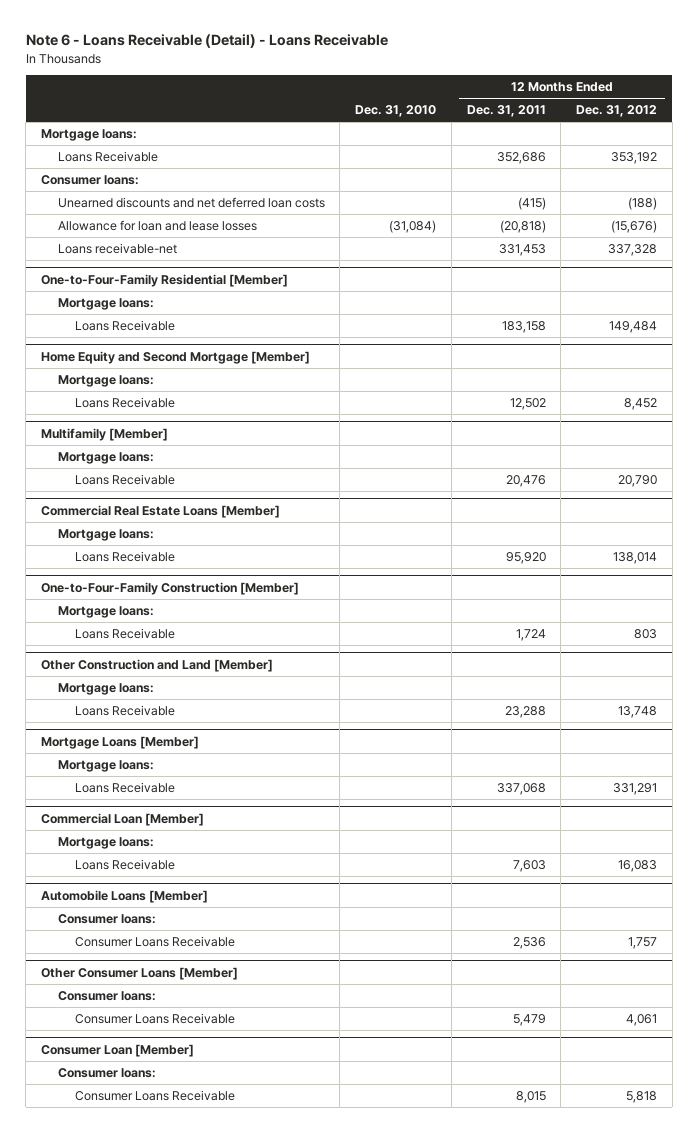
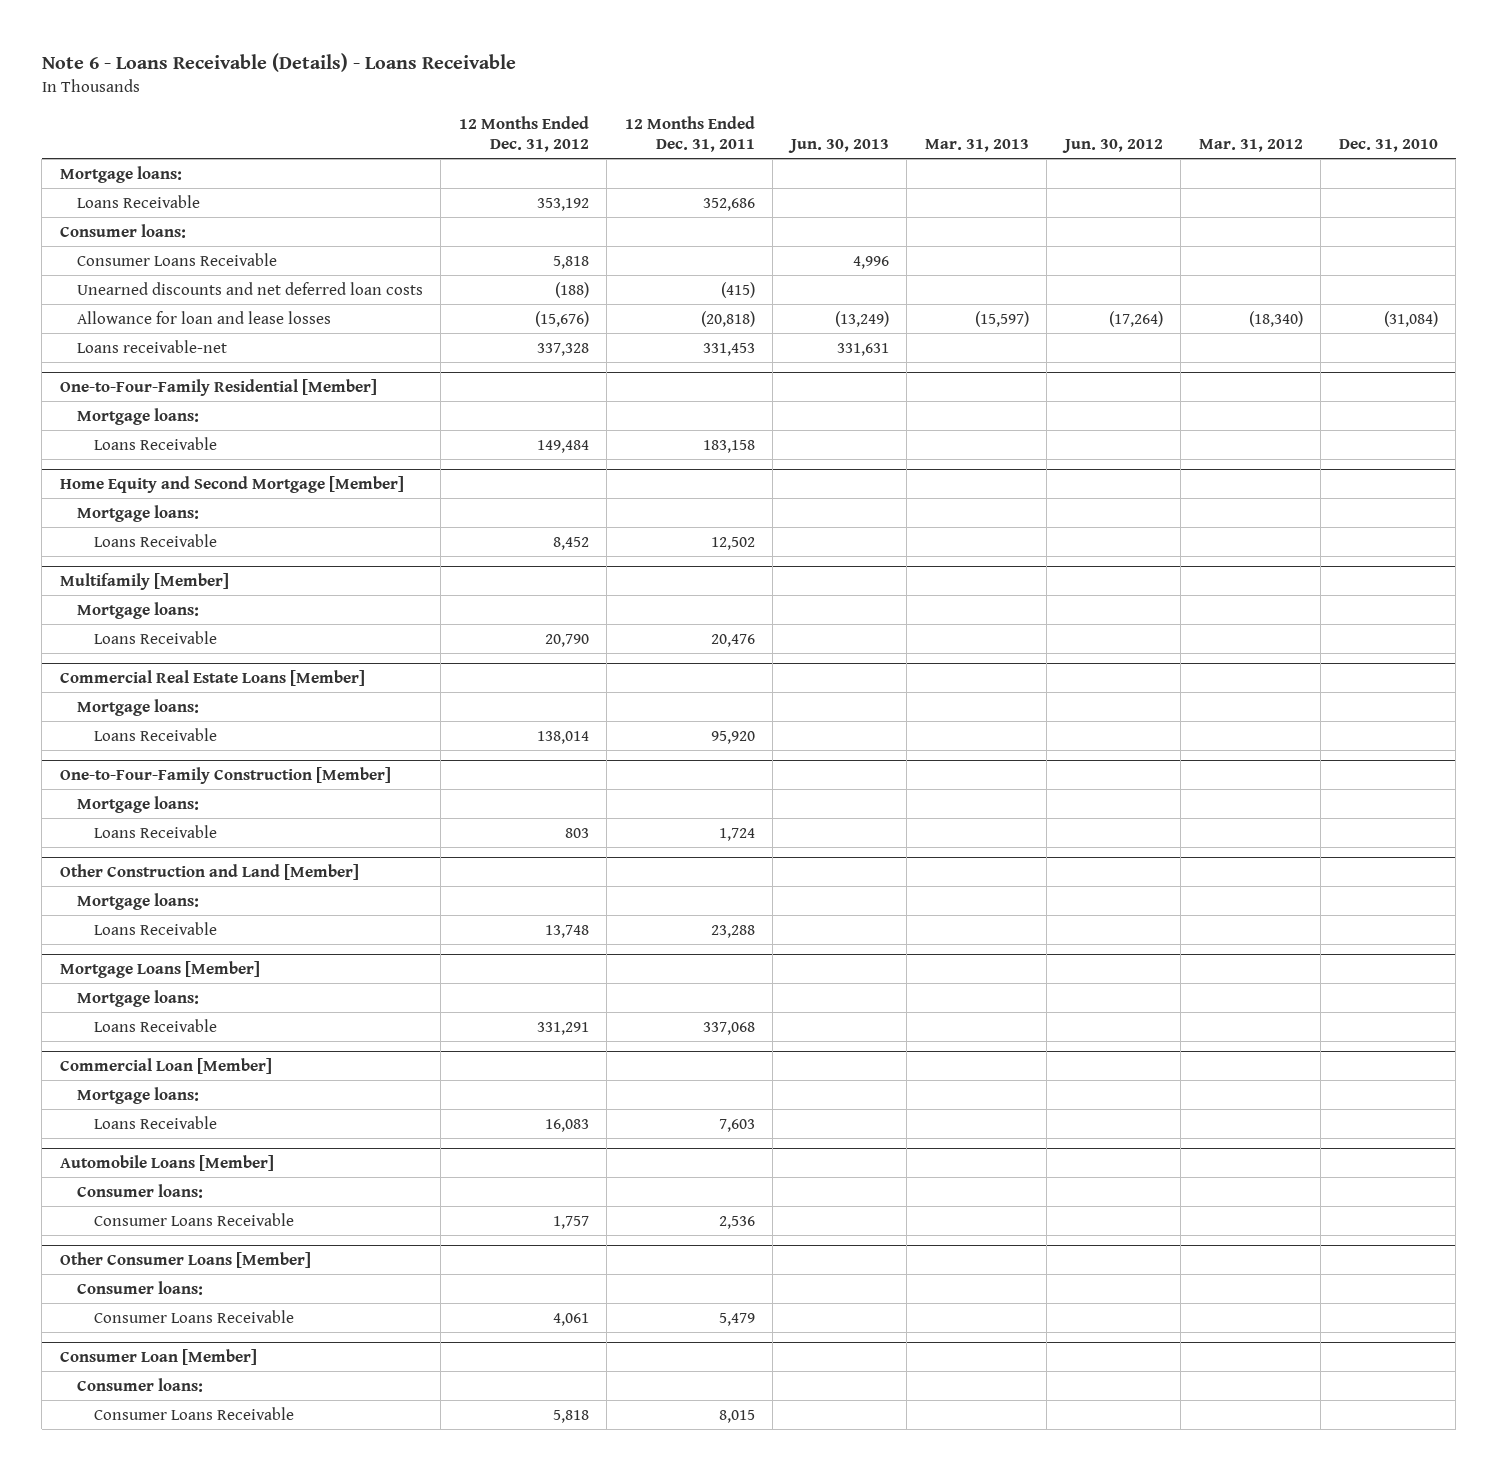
- Note 6 - Loans Receivable (Detail) - Loans Receivable
+ Note 6 - Loans Receivable (Details) - Loans Receivable
- | Dec. 31, 2010 | 12 Months Ended Dec. 31, 2011 | 12 Months Ended Dec. 31, 2012
+ | 12 Months Ended Dec. 31, 2012 | 12 Months Ended Dec. 31, 2011 | Jun. 30, 2013 | Mar. 31, 2013 | Jun. 30, 2012 | Mar. 31, 2012 | Dec. 31, 2010
+ Consumer Loans Receivable | 5,818 | | 4,996 | | | |

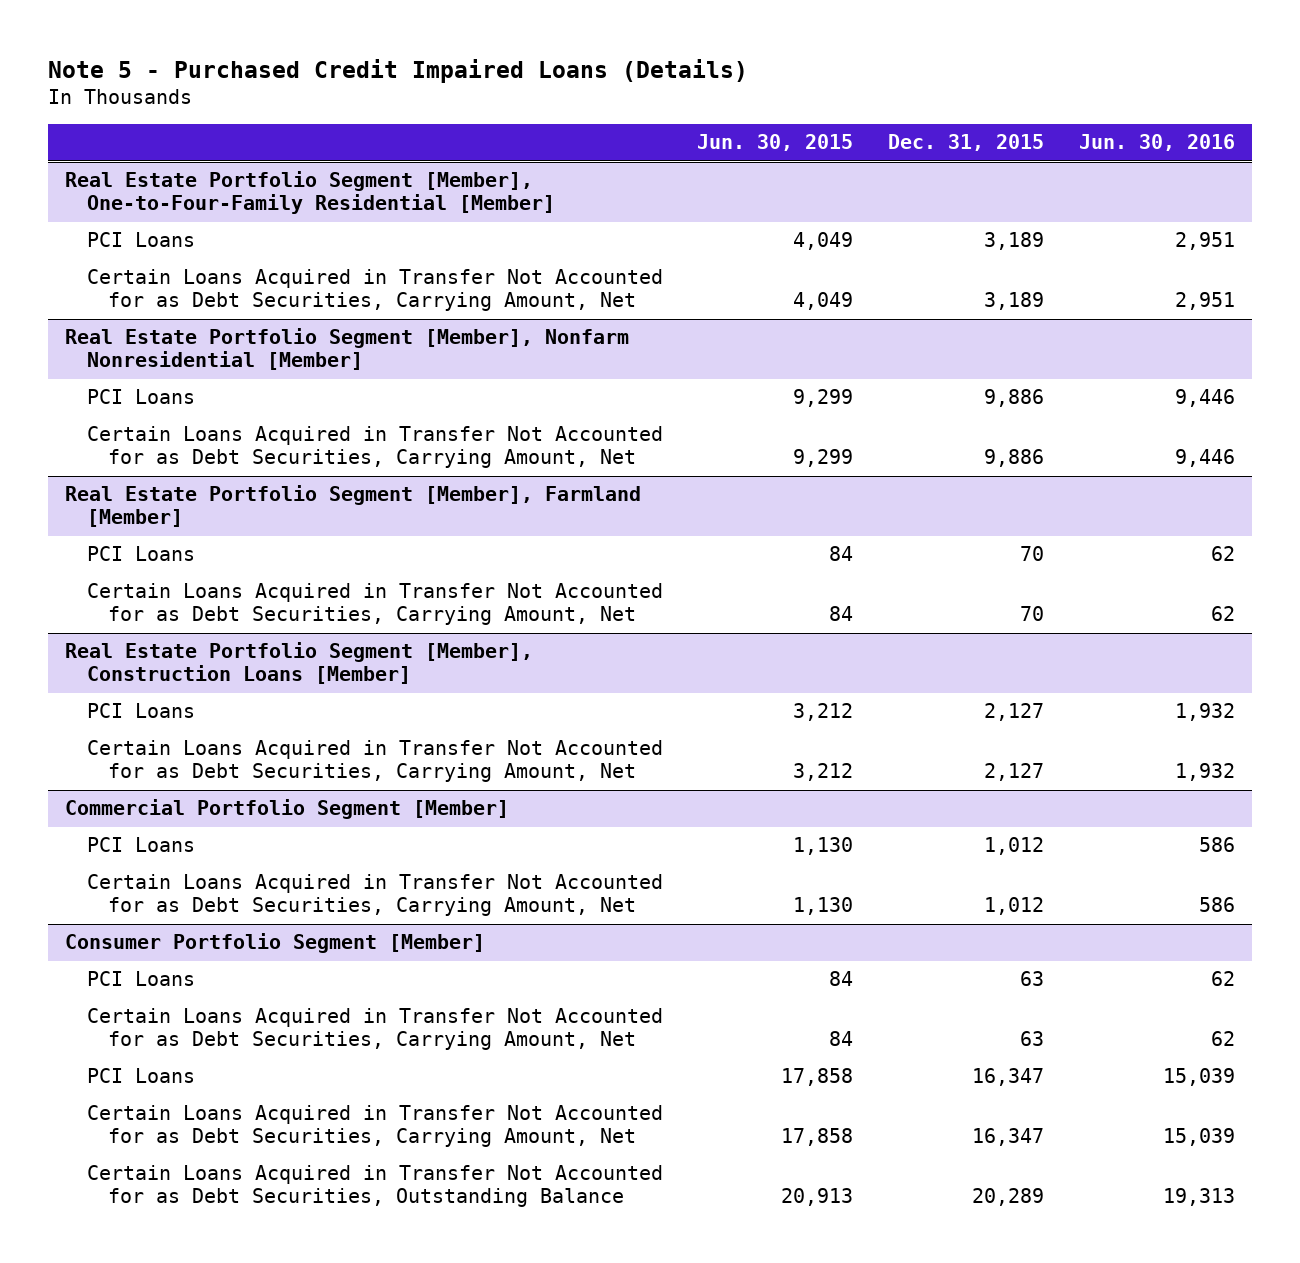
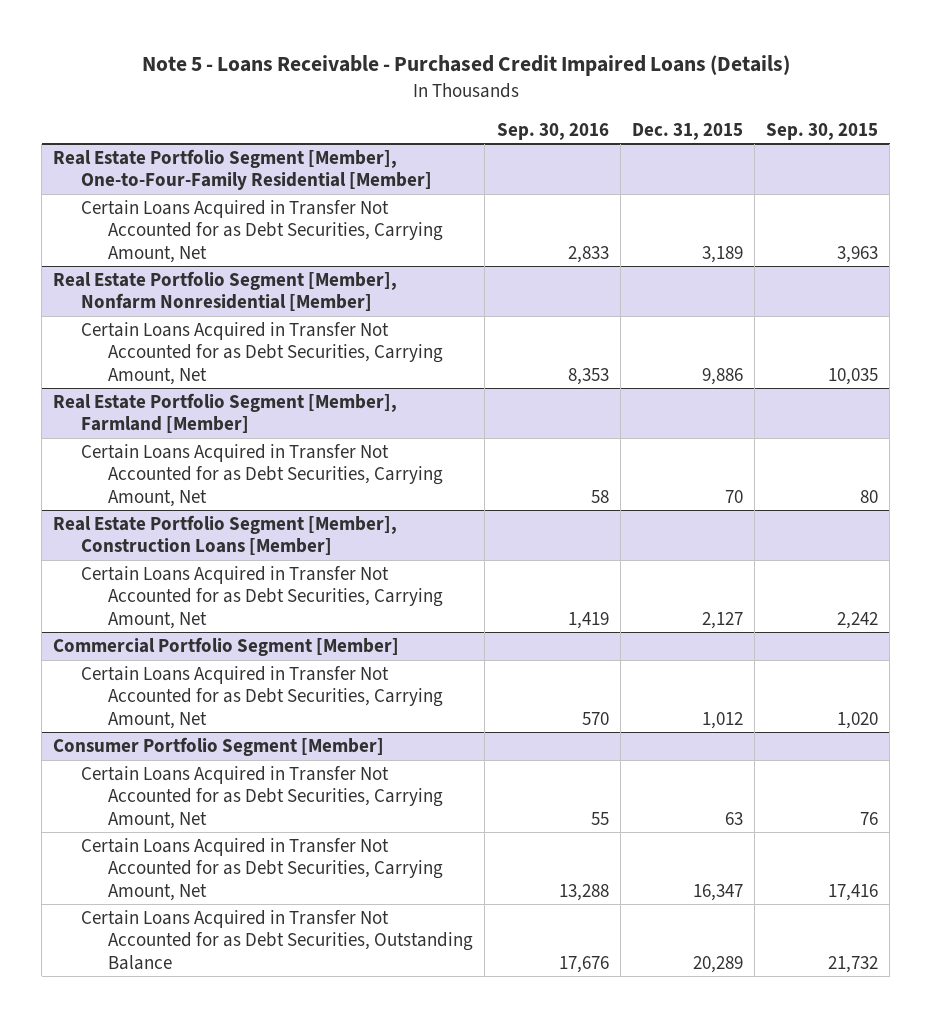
- Note 5 - Purchased Credit Impaired Loans (Details)
+ Note 5 - Loans Receivable - Purchased Credit Impaired Loans (Details)
- | Jun. 30, 2015 | Dec. 31, 2015 | Jun. 30, 2016
+ | Sep. 30, 2016 | Dec. 31, 2015 | Sep. 30, 2015
@ Real Estate Portfolio Segment [Member], One-to-Four-Family Residential [Member]
- PCI Loans | 4,049 | 3,189 | 2,951
@ Real Estate Portfolio Segment [Member], Nonfarm Nonresidential [Member]
- PCI Loans | 9,299 | 9,886 | 9,446
@ Real Estate Portfolio Segment [Member], Farmland [Member]
- PCI Loans | 84 | 70 | 62
@ Real Estate Portfolio Segment [Member], Construction Loans [Member]
- PCI Loans | 3,212 | 2,127 | 1,932
@ Commercial Portfolio Segment [Member]
- PCI Loans | 1,130 | 1,012 | 586
@ Consumer Portfolio Segment [Member]
- PCI Loans | 84 | 63 | 62
- PCI Loans | 17,858 | 16,347 | 15,039

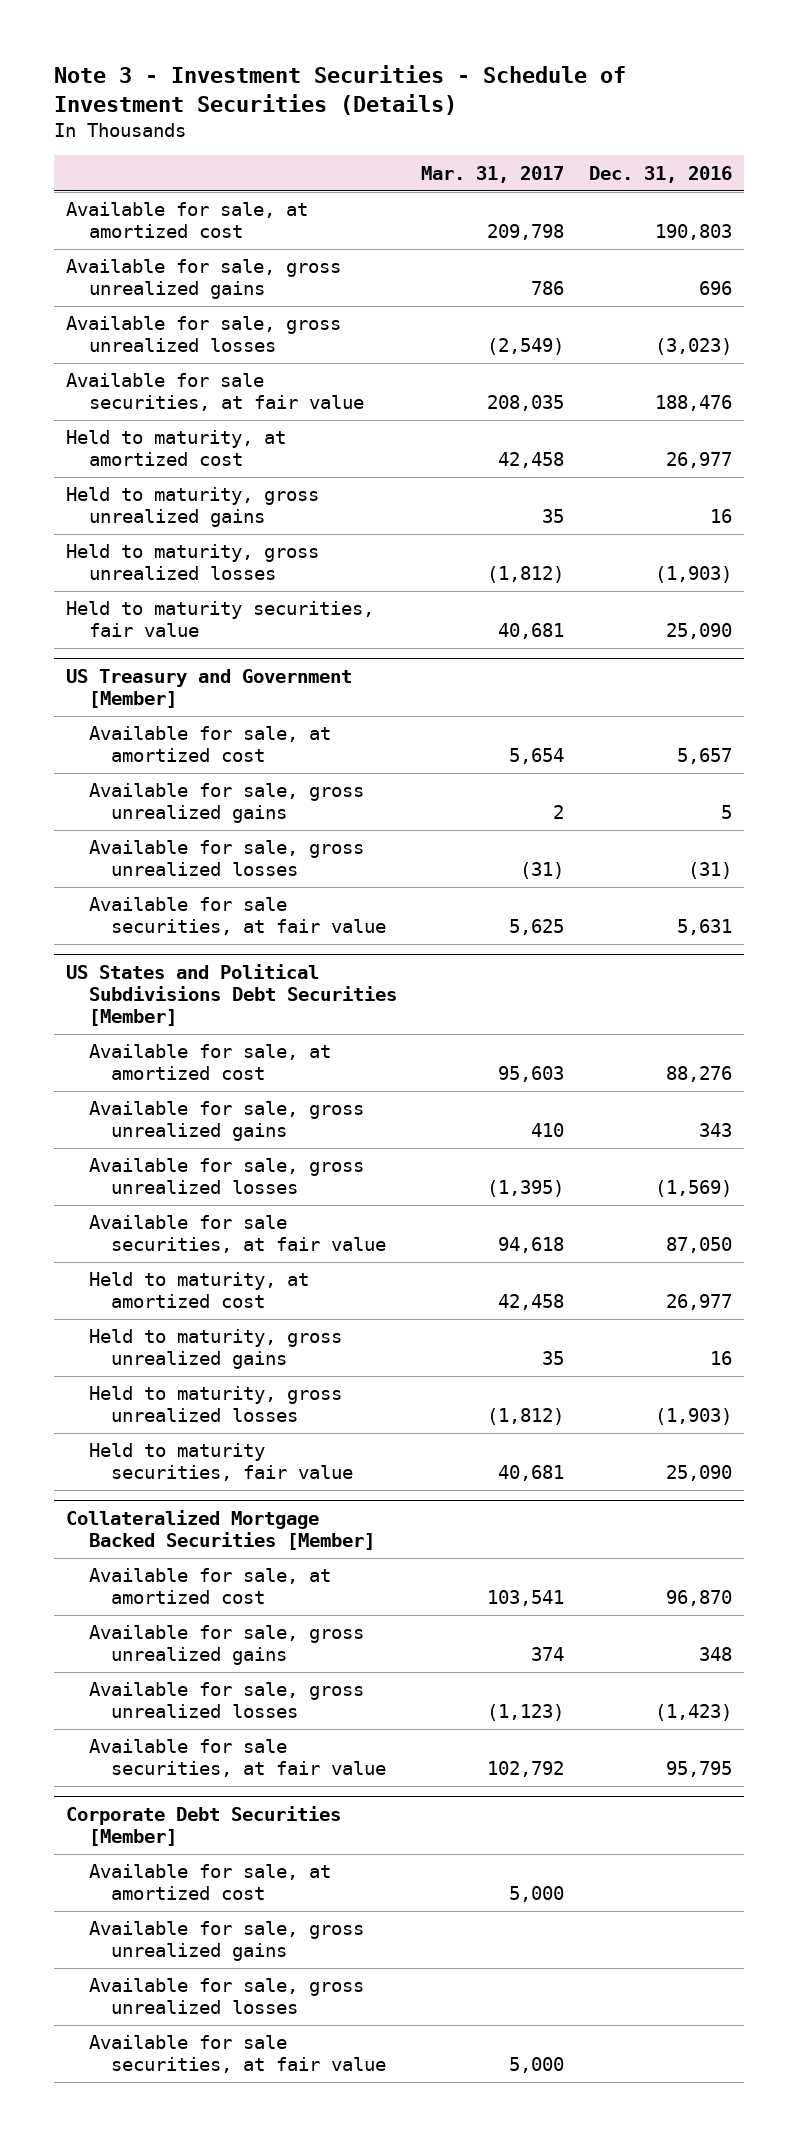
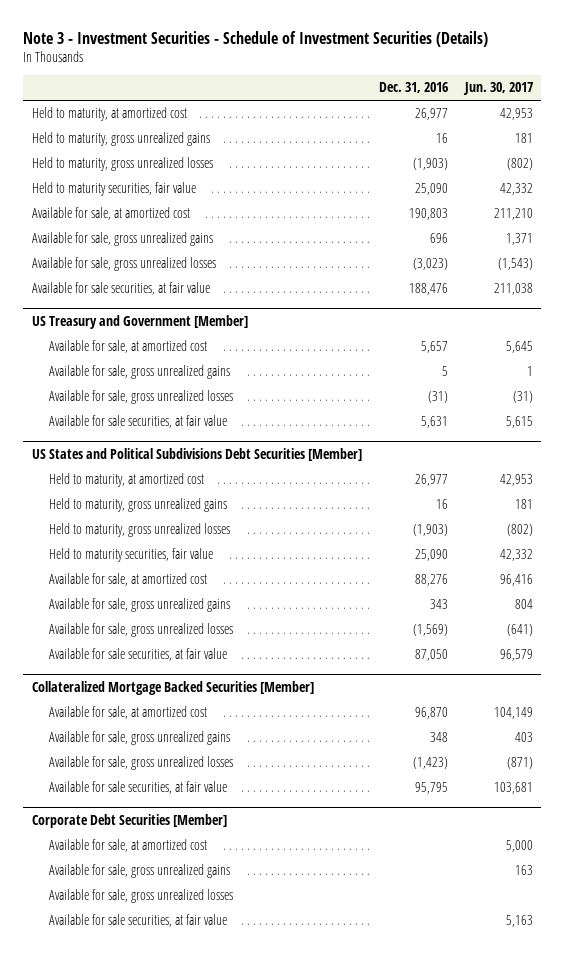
- | Mar. 31, 2017 | Dec. 31, 2016
+ | Dec. 31, 2016 | Jun. 30, 2017
moved down: Available for sale, at amortized cost | 190,803 | 211,210
moved down: Available for sale, gross unrealized gains | 696 | 1,371
moved down: Available for sale, gross unrealized losses | (3,023) | (1,543)
moved down: Available for sale securities, at fair value | 188,476 | 211,038
@ US States and Political Subdivisions Debt Securities [Member]
moved down: Available for sale, at amortized cost | 88,276 | 96,416
moved down: Available for sale, gross unrealized gains | 343 | 804
moved down: Available for sale, gross unrealized losses | (1,569) | (641)
moved down: Available for sale securities, at fair value | 87,050 | 96,579

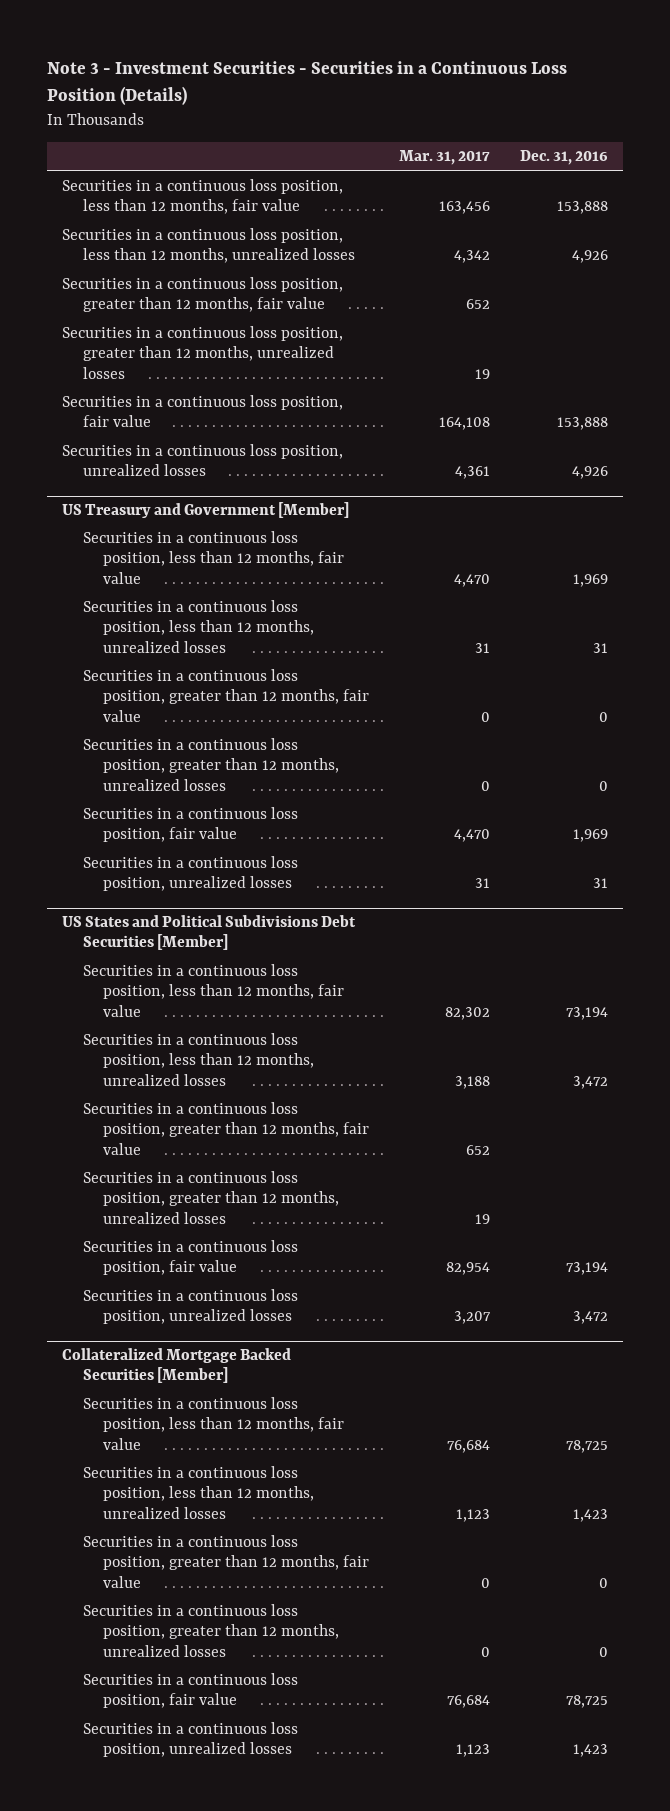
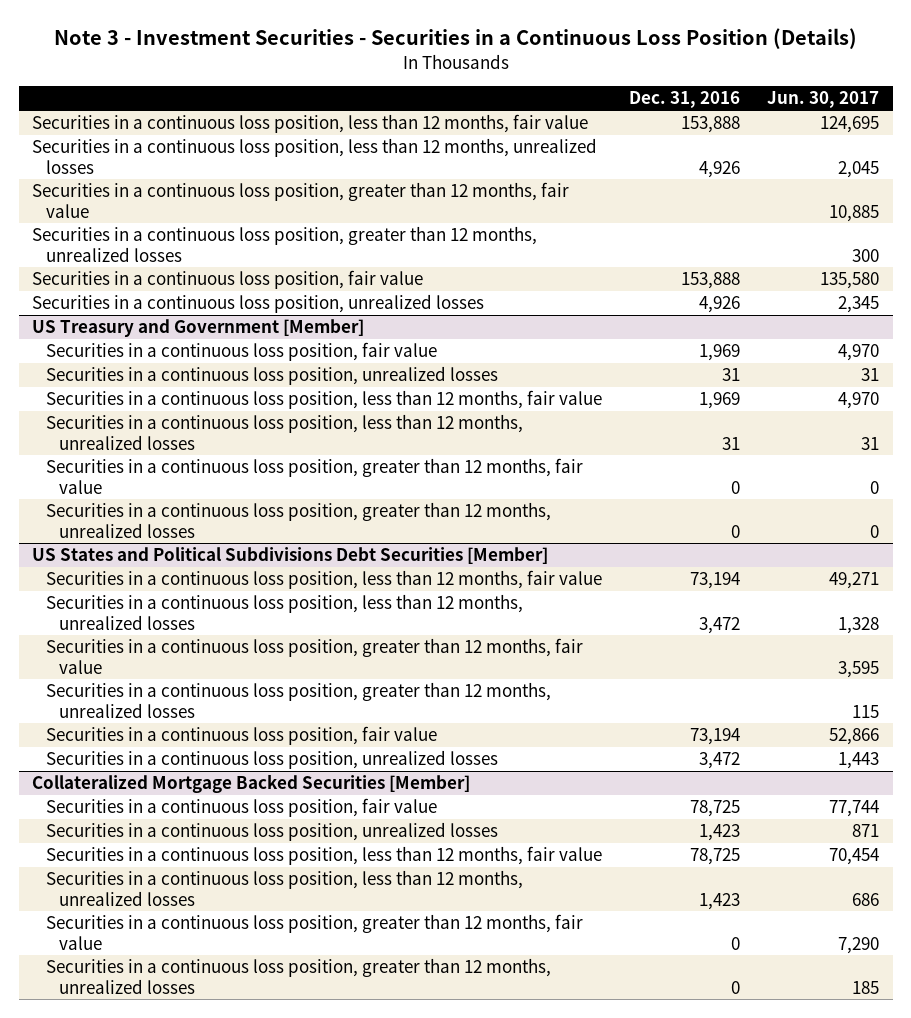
- | Mar. 31, 2017 | Dec. 31, 2016
+ | Dec. 31, 2016 | Jun. 30, 2017
@ US Treasury and Government [Member]
moved up: Securities in a continuous loss position, fair value | 1,969 | 4,970
moved up: Securities in a continuous loss position, unrealized losses | 31 | 31
@ Collateralized Mortgage Backed Securities [Member]
moved up: Securities in a continuous loss position, fair value | 78,725 | 77,744
moved up: Securities in a continuous loss position, unrealized losses | 1,423 | 871

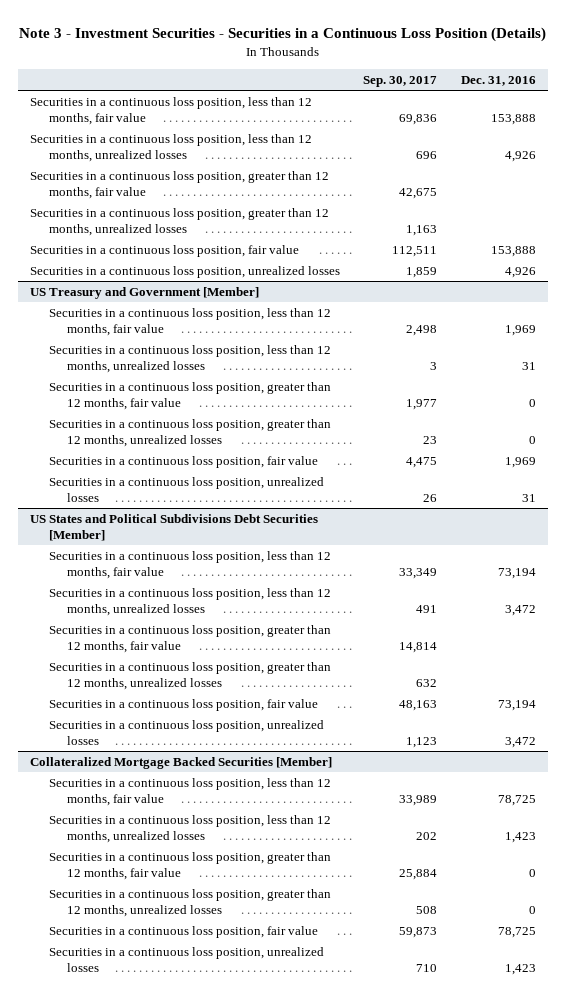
- | Dec. 31, 2016 | Jun. 30, 2017
+ | Sep. 30, 2017 | Dec. 31, 2016
@ US Treasury and Government [Member]
moved down: Securities in a continuous loss position, fair value | 4,475 | 1,969
moved down: Securities in a continuous loss position, unrealized losses | 26 | 31
@ Collateralized Mortgage Backed Securities [Member]
moved down: Securities in a continuous loss position, fair value | 59,873 | 78,725
moved down: Securities in a continuous loss position, unrealized losses | 710 | 1,423

